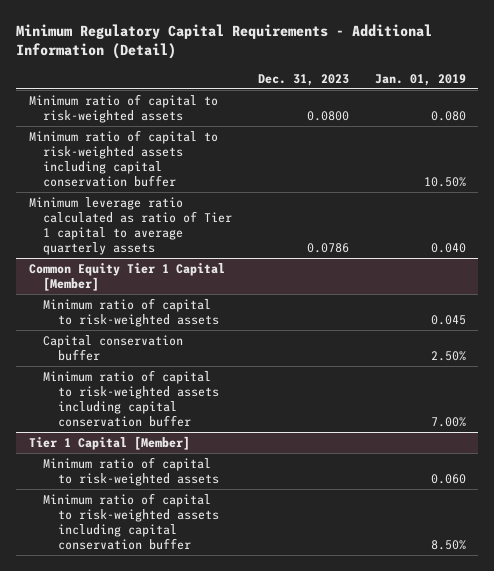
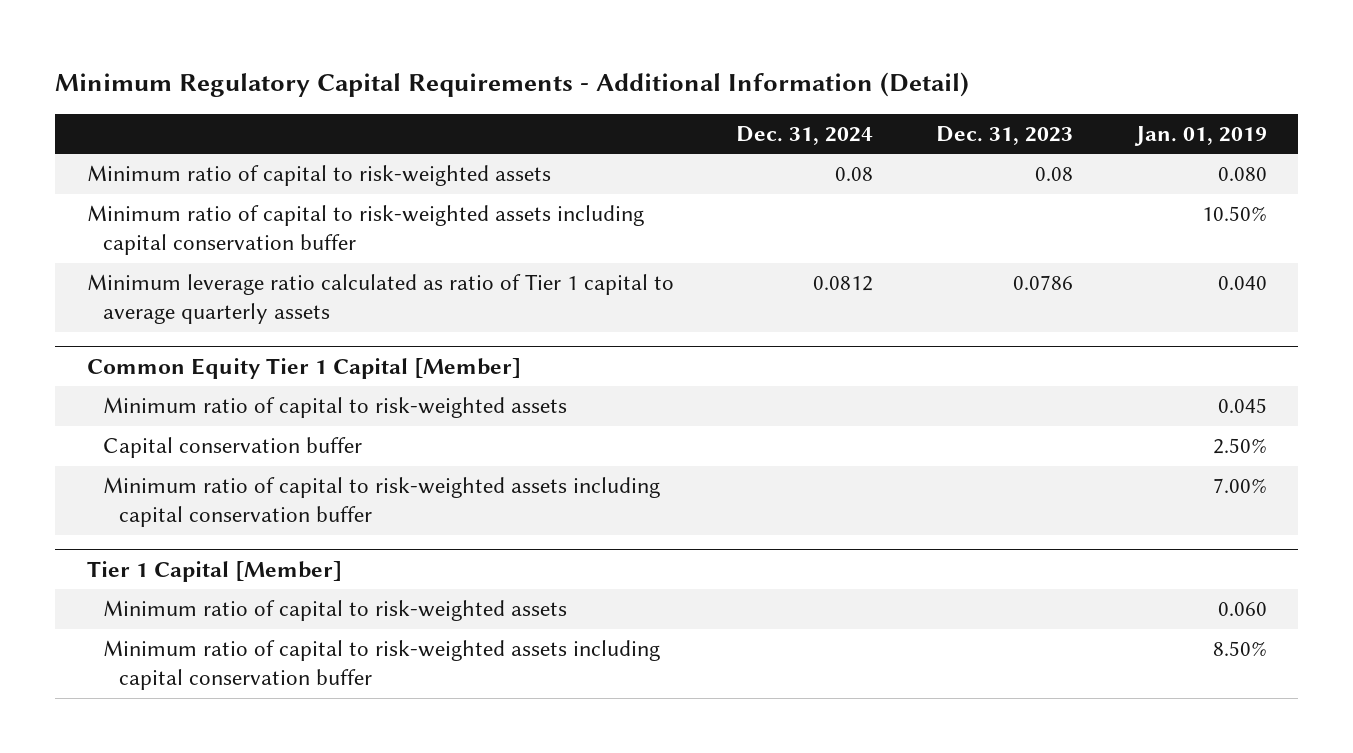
- | Dec. 31, 2023 | Jan. 01, 2019
+ | Dec. 31, 2024 | Dec. 31, 2023 | Jan. 01, 2019
- Minimum ratio of capital to risk-weighted assets | 0.0800 | 0.080
+ Minimum ratio of capital to risk-weighted assets | 0.08 | 0.08 | 0.080

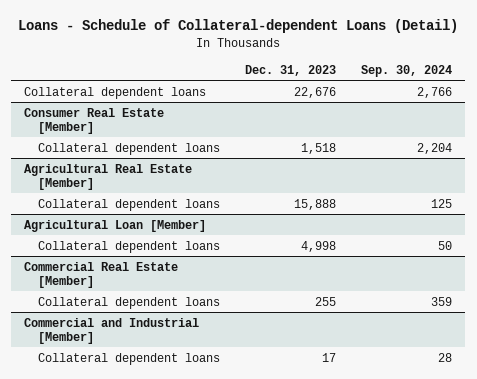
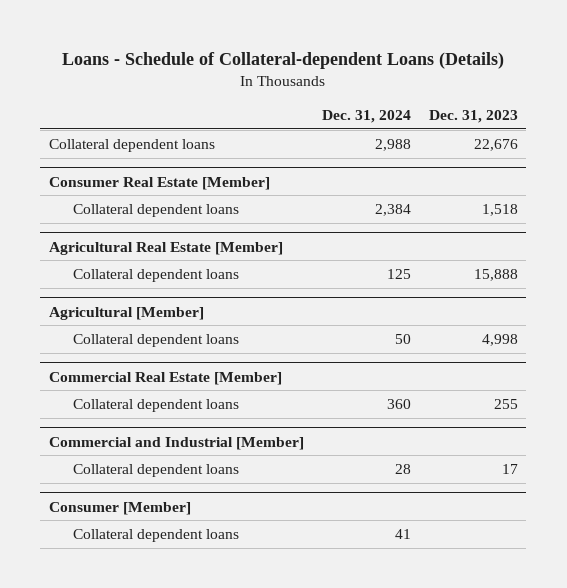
- Loans - Schedule of Collateral-dependent Loans (Detail)
+ Loans - Schedule of Collateral-dependent Loans (Details)
- | Dec. 31, 2023 | Sep. 30, 2024
+ | Dec. 31, 2024 | Dec. 31, 2023
- Agricultural Loan [Member]
+ Agricultural [Member]
+ Consumer [Member]
+ Collateral dependent loans | 41 |

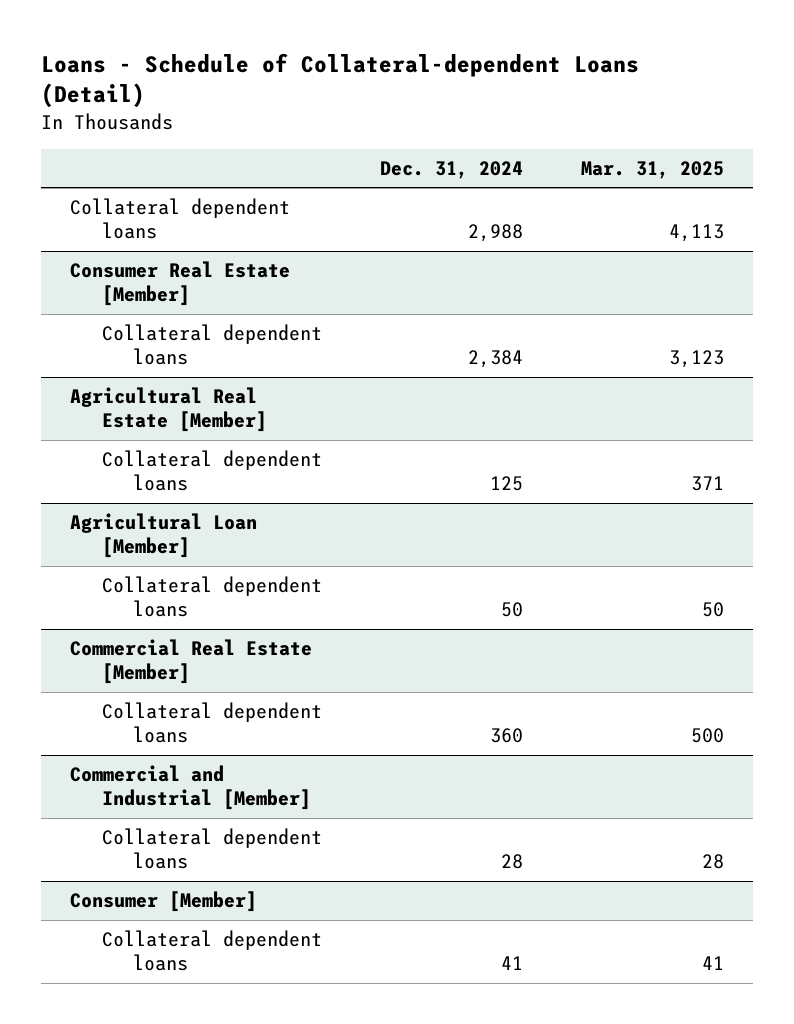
- Loans - Schedule of Collateral-dependent Loans (Details)
+ Loans - Schedule of Collateral-dependent Loans (Detail)
- | Dec. 31, 2024 | Dec. 31, 2023
+ | Dec. 31, 2024 | Mar. 31, 2025
- Agricultural [Member]
+ Agricultural Loan [Member]

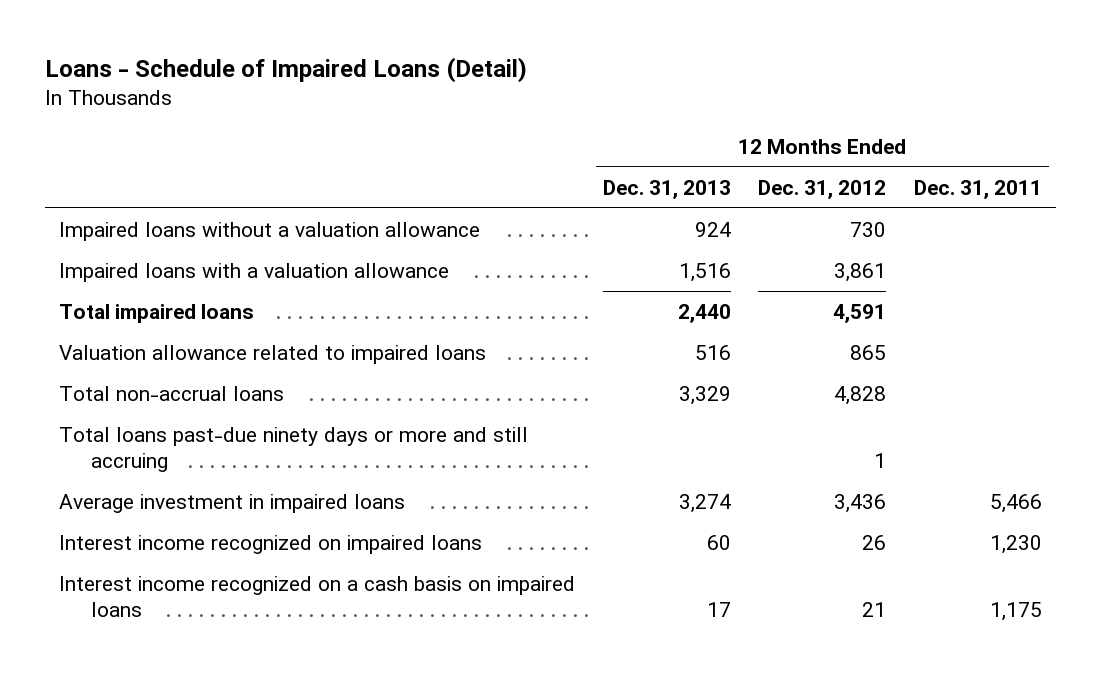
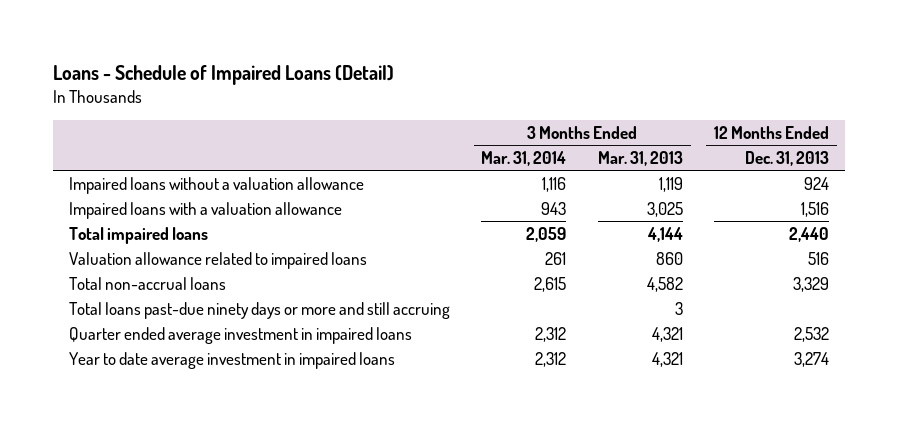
- | 12 Months Ended Dec. 31, 2013 | 12 Months Ended Dec. 31, 2012 | 12 Months Ended Dec. 31, 2011
+ | 3 Months Ended Mar. 31, 2014 | 3 Months Ended Mar. 31, 2013 | 12 Months Ended Dec. 31, 2013
- Average investment in impaired loans | 3,274 | 3,436 | 5,466
- Interest income recognized on impaired loans | 60 | 26 | 1,230
- Interest income recognized on a cash basis on impaired loans | 17 | 21 | 1,175
+ Quarter ended average investment in impaired loans | 2,312 | 4,321 | 2,532
+ Year to date average investment in impaired loans | 2,312 | 4,321 | 3,274

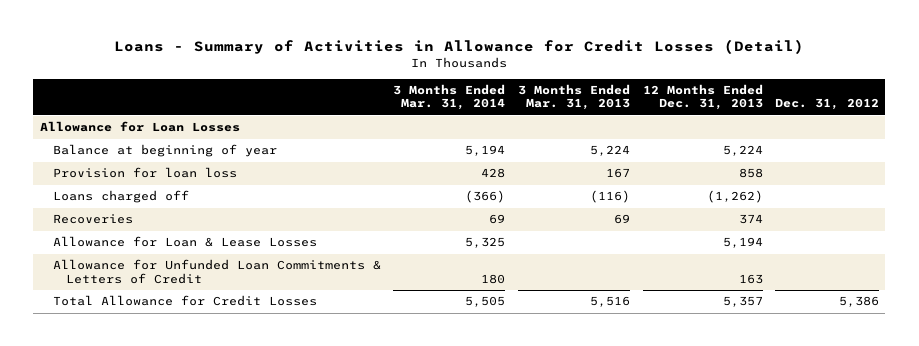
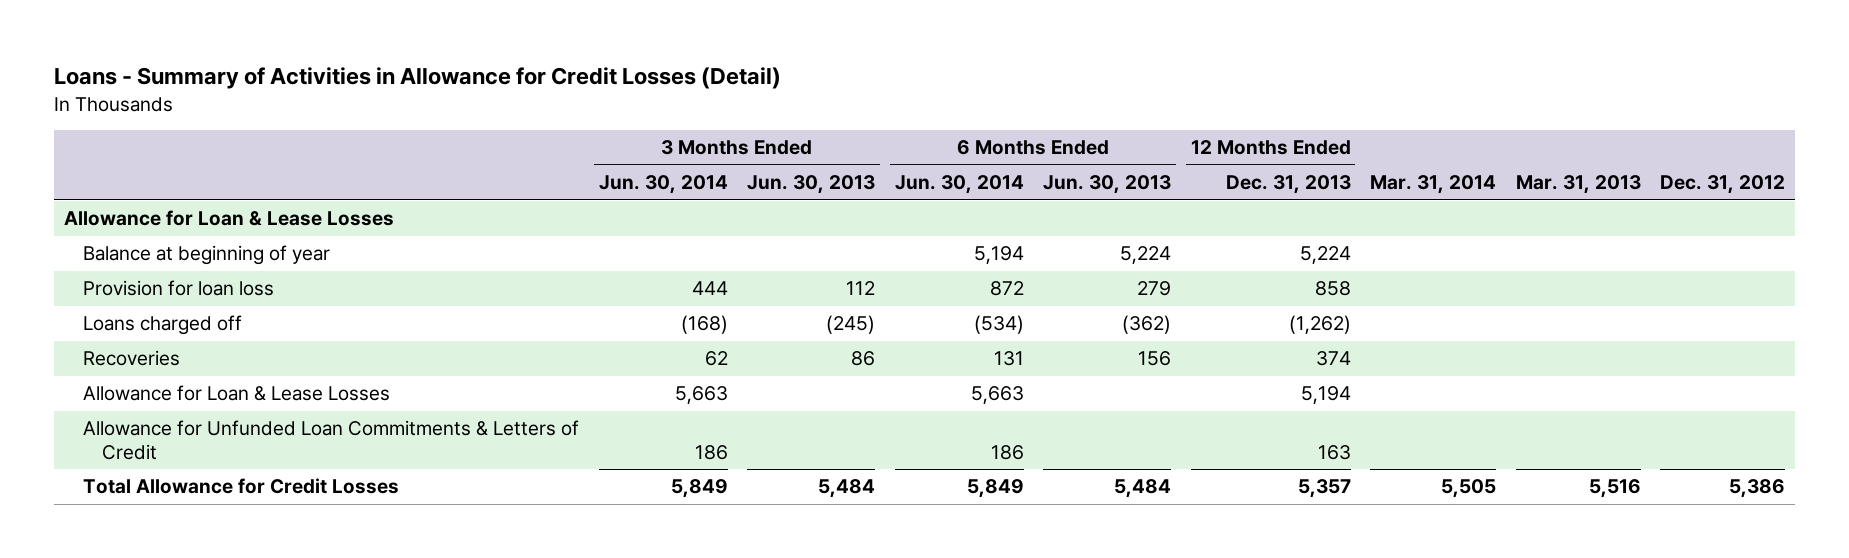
- | 3 Months Ended Mar. 31, 2014 | 3 Months Ended Mar. 31, 2013 | 12 Months Ended Dec. 31, 2013 | Dec. 31, 2012
+ | 3 Months Ended Jun. 30, 2014 | 3 Months Ended Jun. 30, 2013 | 6 Months Ended Jun. 30, 2014 | 6 Months Ended Jun. 30, 2013 | 12 Months Ended Dec. 31, 2013 | Mar. 31, 2014 | Mar. 31, 2013 | Dec. 31, 2012
- Allowance for Loan Losses
+ Allowance for Loan & Lease Losses

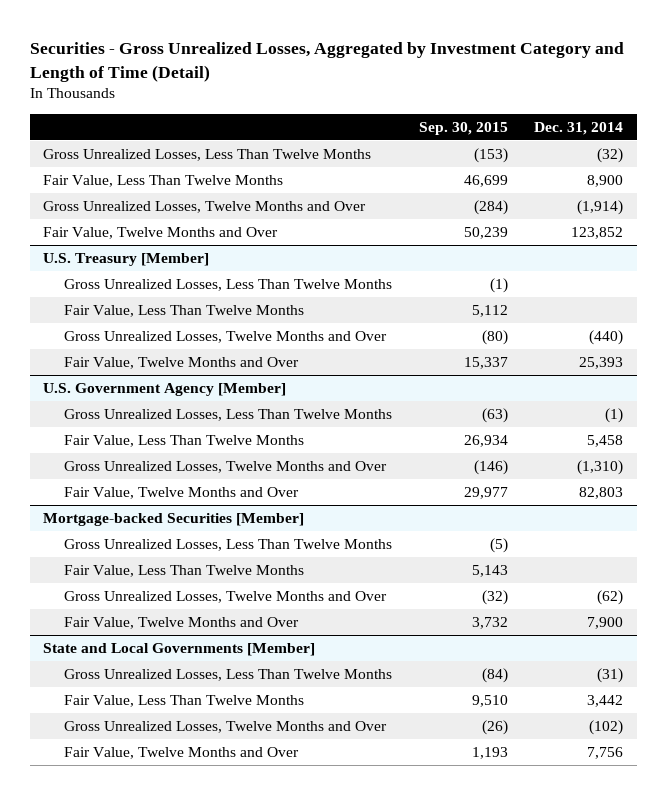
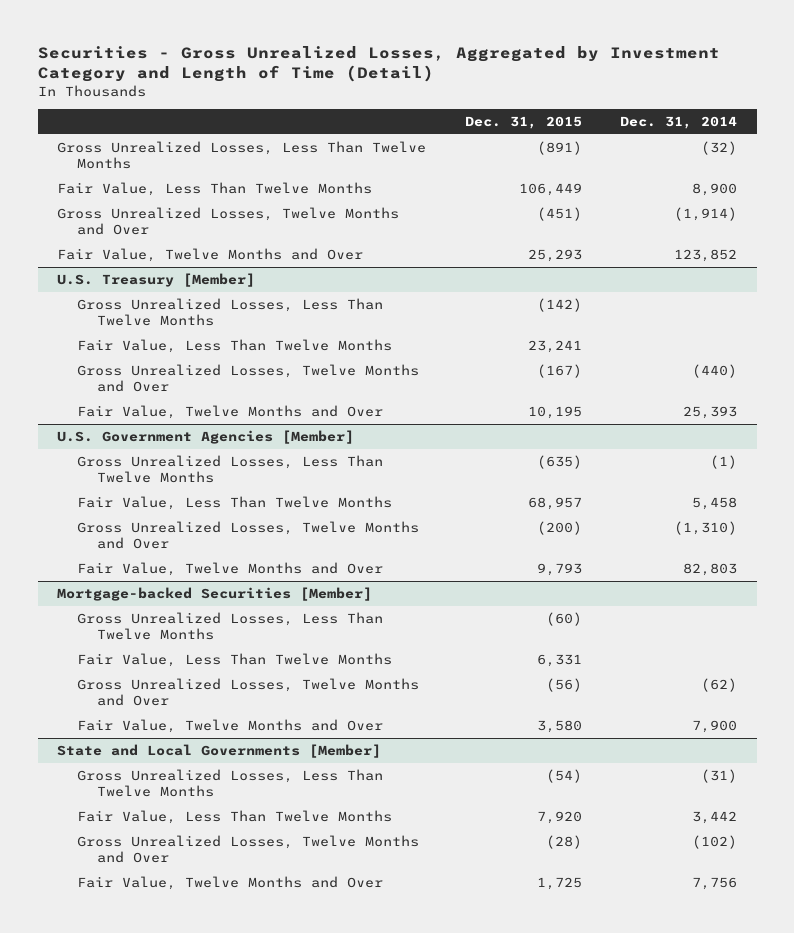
- | Sep. 30, 2015 | Dec. 31, 2014
+ | Dec. 31, 2015 | Dec. 31, 2014
- U.S. Government Agency [Member]
+ U.S. Government Agencies [Member]

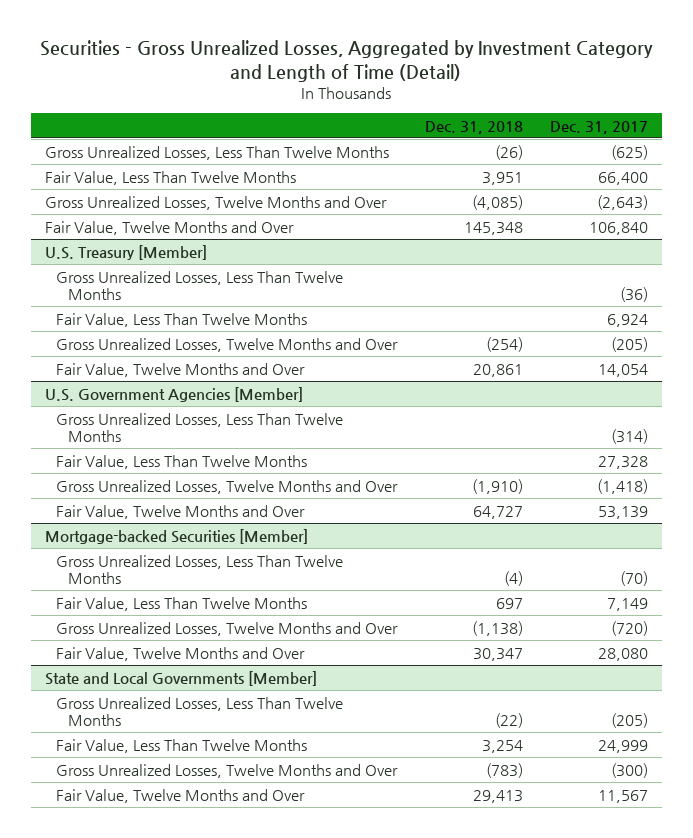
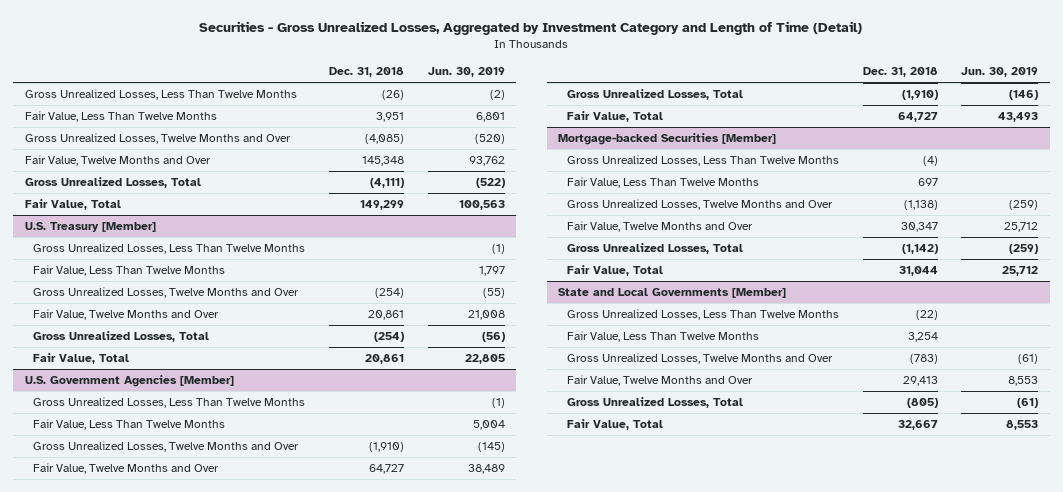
- | Dec. 31, 2018 | Dec. 31, 2017
+ | Dec. 31, 2018 | Jun. 30, 2019
+ Gross Unrealized Losses, Total | (4,111) | (522)
+ Fair Value, Total | 149,299 | 100,563
@ U.S. Treasury [Member]
+ Gross Unrealized Losses, Total | (254) | (56)
+ Fair Value, Total | 20,861 | 22,805
@ U.S. Government Agencies [Member]
+ Gross Unrealized Losses, Total | (1,910) | (146)
+ Fair Value, Total | 64,727 | 43,493
@ Mortgage-backed Securities [Member]
+ Gross Unrealized Losses, Total | (1,142) | (259)
+ Fair Value, Total | 31,044 | 25,712
@ State and Local Governments [Member]
+ Gross Unrealized Losses, Total | (805) | (61)
+ Fair Value, Total | 32,667 | 8,553

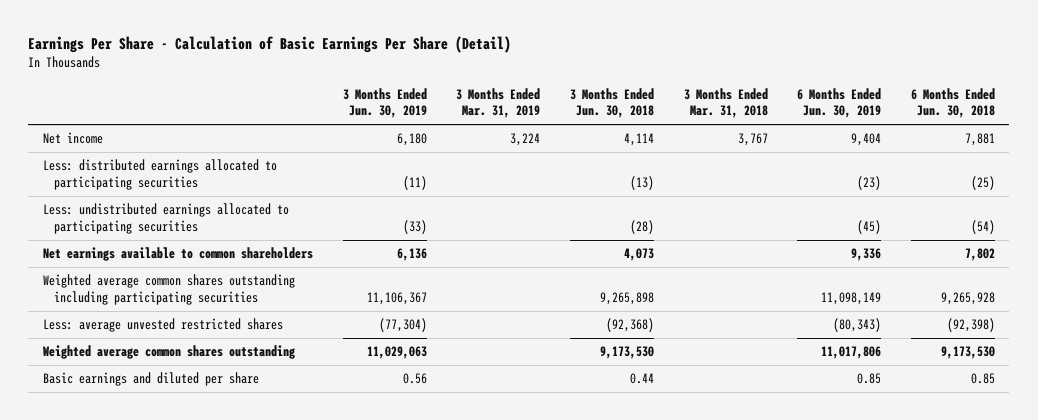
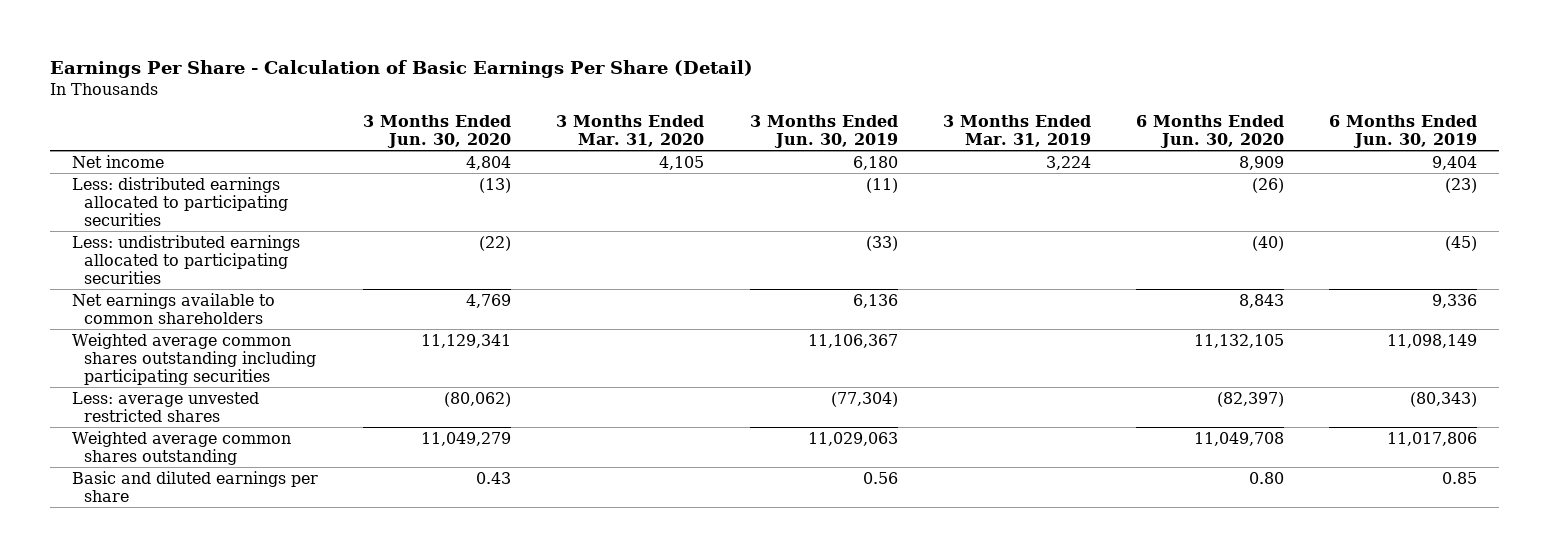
- | 3 Months Ended Jun. 30, 2019 | 3 Months Ended Mar. 31, 2019 | 3 Months Ended Jun. 30, 2018 | 3 Months Ended Mar. 31, 2018 | 6 Months Ended Jun. 30, 2019 | 6 Months Ended Jun. 30, 2018
+ | 3 Months Ended Jun. 30, 2020 | 3 Months Ended Mar. 31, 2020 | 3 Months Ended Jun. 30, 2019 | 3 Months Ended Mar. 31, 2019 | 6 Months Ended Jun. 30, 2020 | 6 Months Ended Jun. 30, 2019
- Basic earnings and diluted per share | 0.56 | | 0.44 | | 0.85 | 0.85
+ Basic and diluted earnings per share | 0.43 | | 0.56 | | 0.80 | 0.85

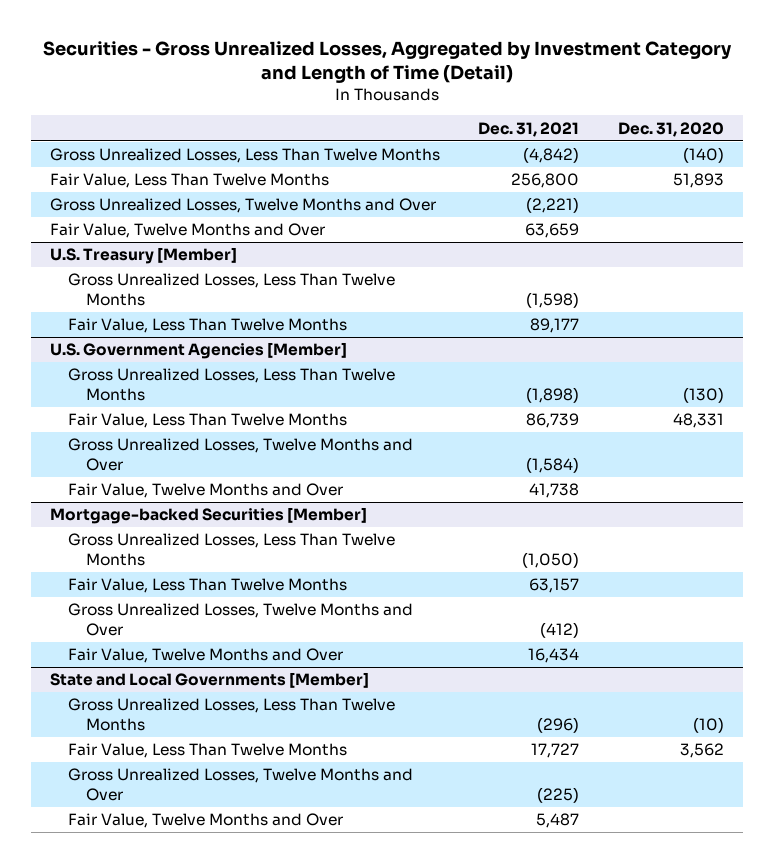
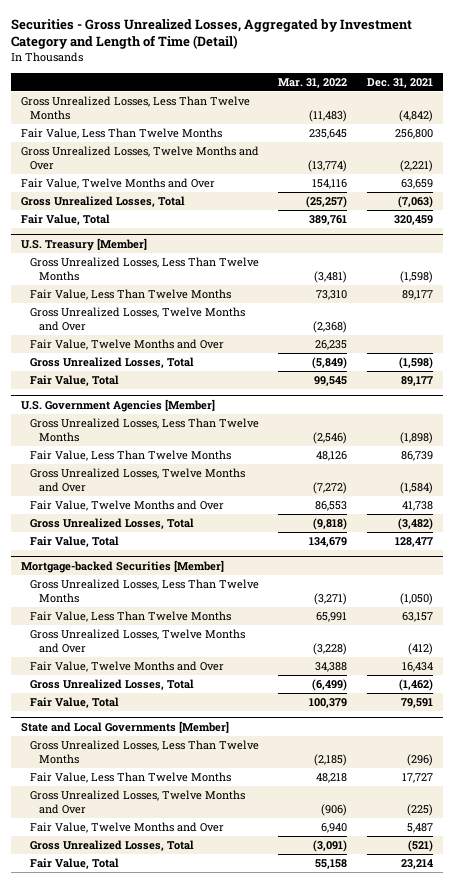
- | Dec. 31, 2021 | Dec. 31, 2020
+ | Mar. 31, 2022 | Dec. 31, 2021
+ Gross Unrealized Losses, Total | (25,257) | (7,063)
+ Fair Value, Total | 389,761 | 320,459
@ U.S. Treasury [Member]
+ Gross Unrealized Losses, Twelve Months and Over | (2,368) |
+ Fair Value, Twelve Months and Over | 26,235 |
+ Gross Unrealized Losses, Total | (5,849) | (1,598)
+ Fair Value, Total | 99,545 | 89,177
@ U.S. Government Agencies [Member]
+ Gross Unrealized Losses, Total | (9,818) | (3,482)
+ Fair Value, Total | 134,679 | 128,477
@ Mortgage-backed Securities [Member]
+ Gross Unrealized Losses, Total | (6,499) | (1,462)
+ Fair Value, Total | 100,379 | 79,591
@ State and Local Governments [Member]
+ Gross Unrealized Losses, Total | (3,091) | (521)
+ Fair Value, Total | 55,158 | 23,214

